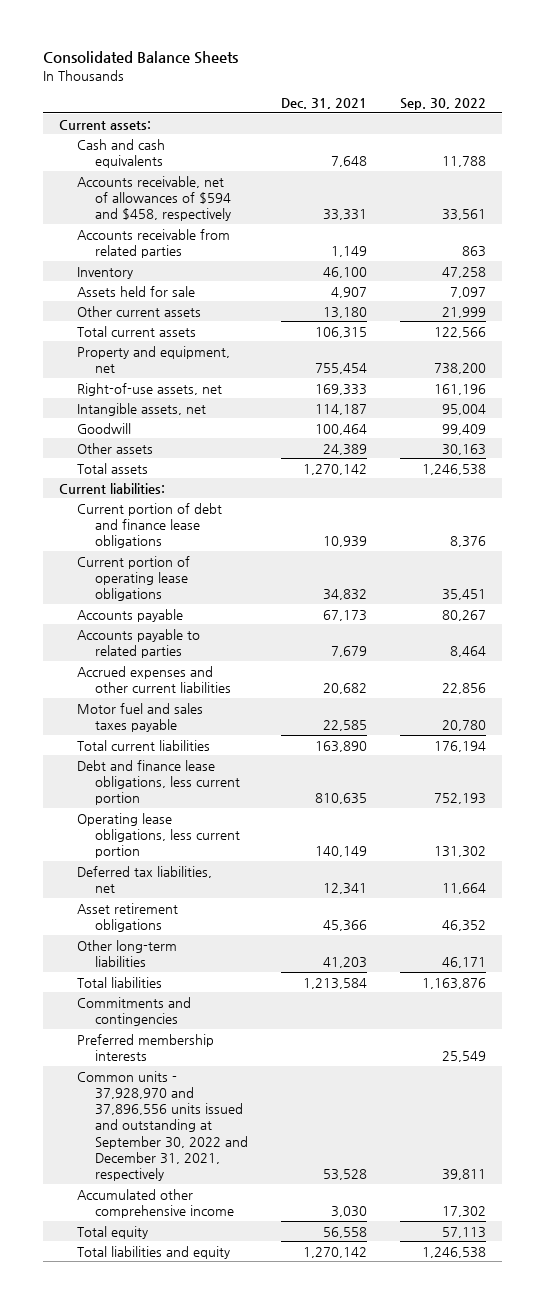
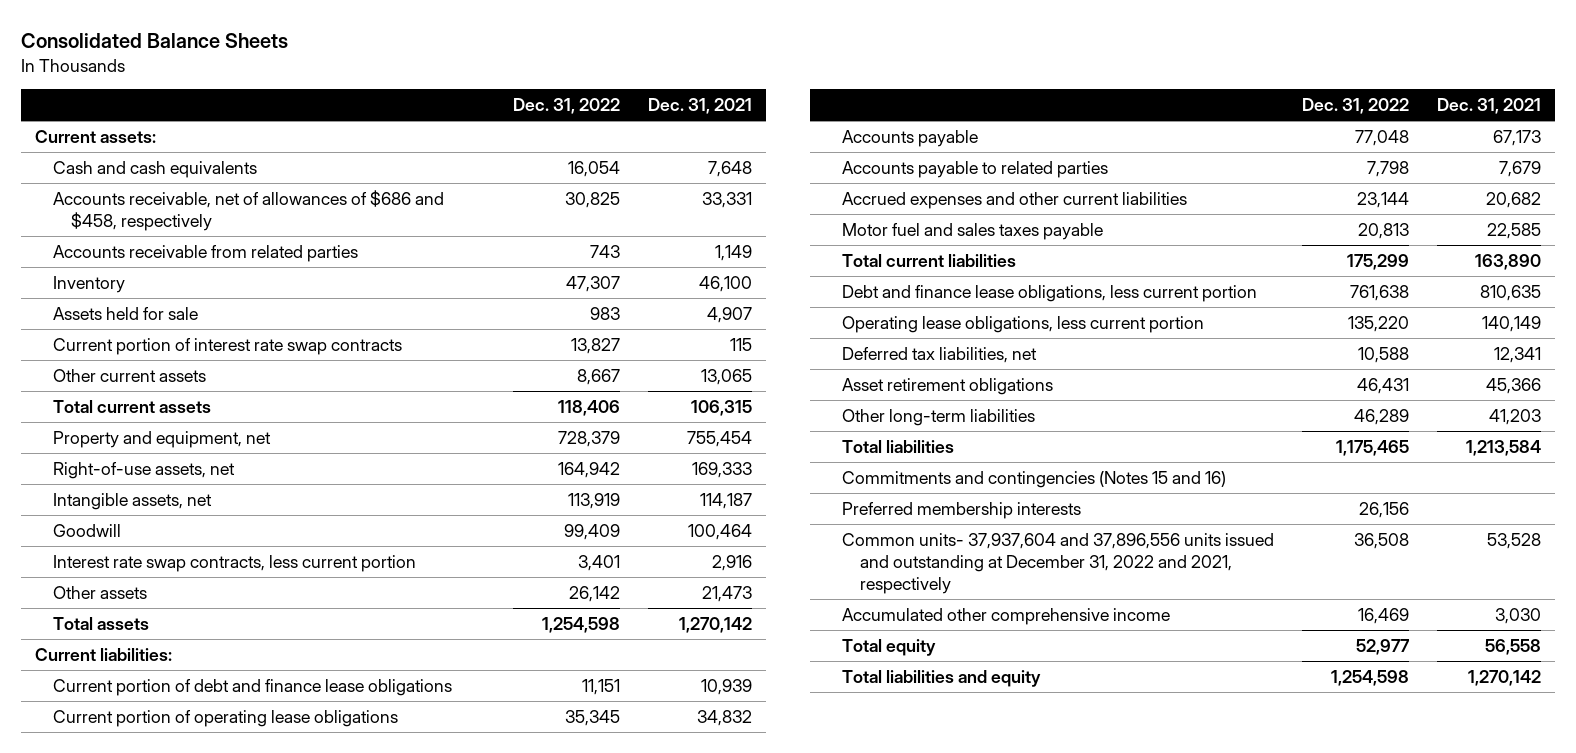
- | Dec. 31, 2021 | Sep. 30, 2022
+ | Dec. 31, 2022 | Dec. 31, 2021
- Accounts receivable, net of allowances of $594 and $458, respectively | 33,331 | 33,561
+ Accounts receivable, net of allowances of $686 and $458, respectively | 30,825 | 33,331
- Other current assets | 13,180 | 21,999
+ Current portion of interest rate swap contracts | 13,827 | 115
+ Other current assets | 8,667 | 13,065
- Other assets | 24,389 | 30,163
+ Interest rate swap contracts, less current portion | 3,401 | 2,916
+ Other assets | 26,142 | 21,473
- Commitments and contingencies
+ Commitments and contingencies (Notes 15 and 16)
- Common units - 37,928,970 and 37,896,556 units issued and outstanding at September 30, 2022 and December 31, 2021, respectively | 53,528 | 39,811
+ Common units- 37,937,604 and 37,896,556 units issued and outstanding at December 31, 2022 and 2021, respectively | 36,508 | 53,528

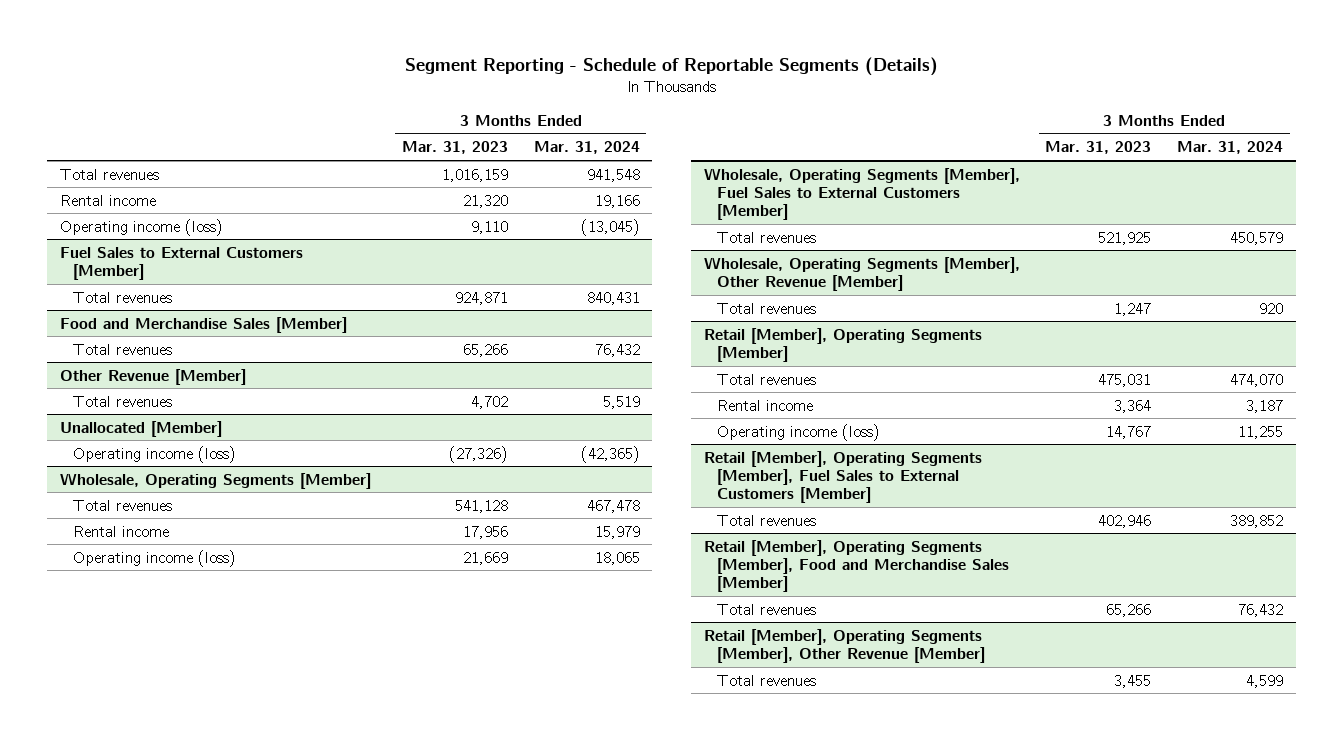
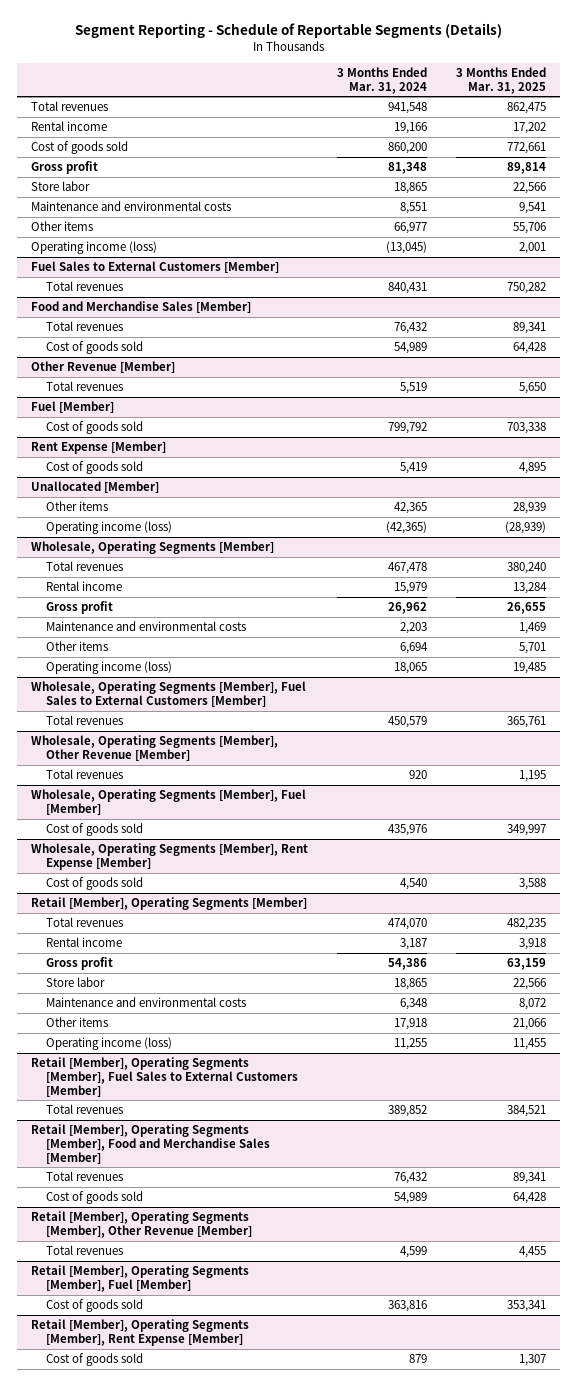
- | 3 Months Ended Mar. 31, 2023 | 3 Months Ended Mar. 31, 2024
+ | 3 Months Ended Mar. 31, 2024 | 3 Months Ended Mar. 31, 2025
+ Cost of goods sold | 860,200 | 772,661
+ Gross profit | 81,348 | 89,814
+ Store labor | 18,865 | 22,566
+ Maintenance and environmental costs | 8,551 | 9,541
+ Other items | 66,977 | 55,706
@ Food and Merchandise Sales [Member]
+ Cost of goods sold | 54,989 | 64,428
+ Fuel [Member]
+ Cost of goods sold | 799,792 | 703,338
+ Rent Expense [Member]
+ Cost of goods sold | 5,419 | 4,895
@ Unallocated [Member]
+ Other items | 42,365 | 28,939
@ Wholesale, Operating Segments [Member]
+ Gross profit | 26,962 | 26,655
+ Maintenance and environmental costs | 2,203 | 1,469
+ Other items | 6,694 | 5,701
+ Wholesale, Operating Segments [Member], Fuel [Member]
+ Cost of goods sold | 435,976 | 349,997
+ Wholesale, Operating Segments [Member], Rent Expense [Member]
+ Cost of goods sold | 4,540 | 3,588
@ Retail [Member], Operating Segments [Member]
+ Gross profit | 54,386 | 63,159
+ Store labor | 18,865 | 22,566
+ Maintenance and environmental costs | 6,348 | 8,072
+ Other items | 17,918 | 21,066
@ Retail [Member], Operating Segments [Member], Food and Merchandise Sales [Member]
+ Cost of goods sold | 54,989 | 64,428
+ Retail [Member], Operating Segments [Member], Fuel [Member]
+ Cost of goods sold | 363,816 | 353,341
+ Retail [Member], Operating Segments [Member], Rent Expense [Member]
+ Cost of goods sold | 879 | 1,307

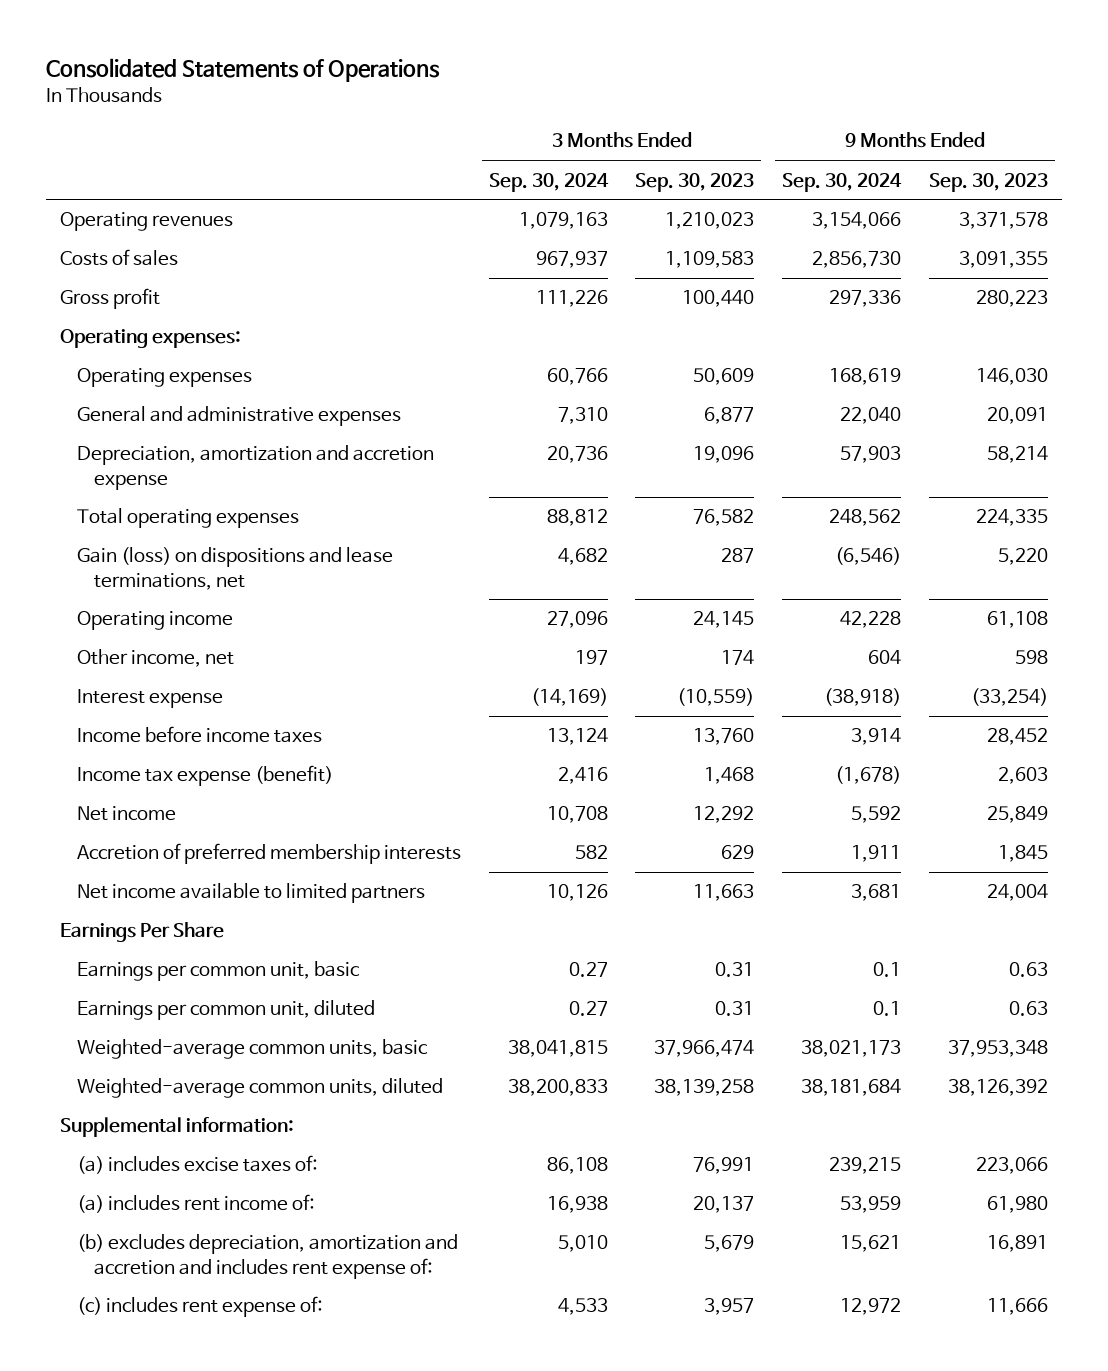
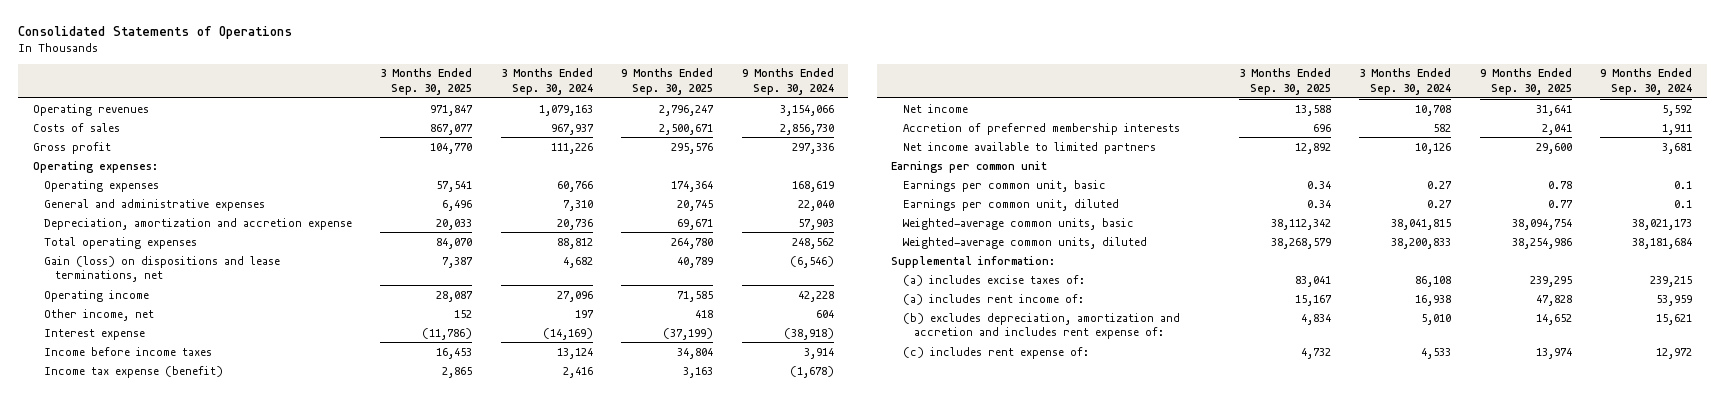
- | 3 Months Ended Sep. 30, 2024 | 3 Months Ended Sep. 30, 2023 | 9 Months Ended Sep. 30, 2024 | 9 Months Ended Sep. 30, 2023
+ | 3 Months Ended Sep. 30, 2025 | 3 Months Ended Sep. 30, 2024 | 9 Months Ended Sep. 30, 2025 | 9 Months Ended Sep. 30, 2024
- Earnings Per Share
+ Earnings per common unit

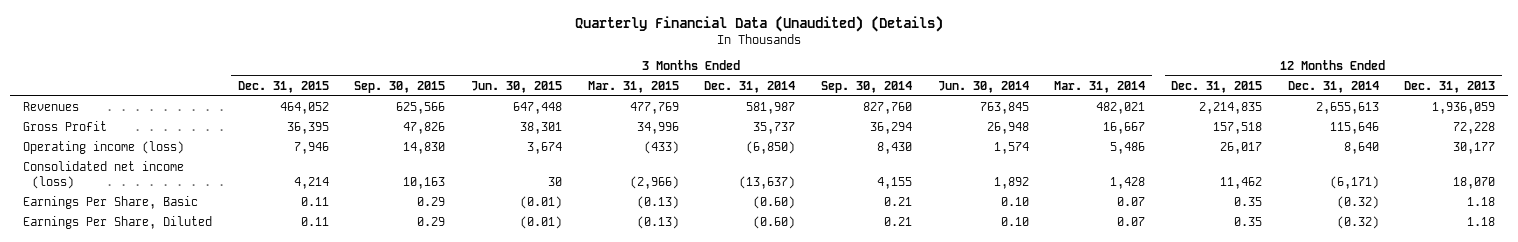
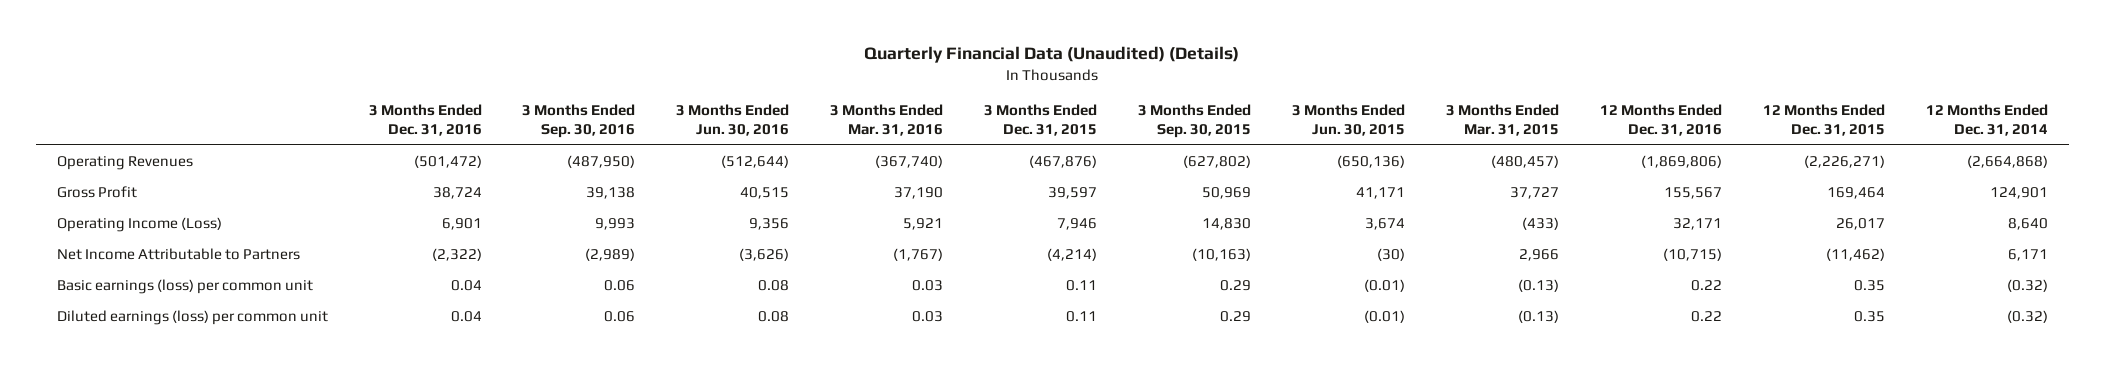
- | 3 Months Ended Dec. 31, 2015 | 3 Months Ended Sep. 30, 2015 | 3 Months Ended Jun. 30, 2015 | 3 Months Ended Mar. 31, 2015 | 3 Months Ended Dec. 31, 2014 | 3 Months Ended Sep. 30, 2014 | 3 Months Ended Jun. 30, 2014 | 3 Months Ended Mar. 31, 2014 | 12 Months Ended Dec. 31, 2015 | 12 Months Ended Dec. 31, 2014 | 12 Months Ended Dec. 31, 2013
+ | 3 Months Ended Dec. 31, 2016 | 3 Months Ended Sep. 30, 2016 | 3 Months Ended Jun. 30, 2016 | 3 Months Ended Mar. 31, 2016 | 3 Months Ended Dec. 31, 2015 | 3 Months Ended Sep. 30, 2015 | 3 Months Ended Jun. 30, 2015 | 3 Months Ended Mar. 31, 2015 | 12 Months Ended Dec. 31, 2016 | 12 Months Ended Dec. 31, 2015 | 12 Months Ended Dec. 31, 2014
- Revenues | 464,052 | 625,566 | 647,448 | 477,769 | 581,987 | 827,760 | 763,845 | 482,021 | 2,214,835 | 2,655,613 | 1,936,059
- Gross Profit | 36,395 | 47,826 | 38,301 | 34,996 | 35,737 | 36,294 | 26,948 | 16,667 | 157,518 | 115,646 | 72,228
- Operating income (loss) | 7,946 | 14,830 | 3,674 | (433) | (6,850) | 8,430 | 1,574 | 5,486 | 26,017 | 8,640 | 30,177
- Consolidated net income (loss) | 4,214 | 10,163 | 30 | (2,966) | (13,637) | 4,155 | 1,892 | 1,428 | 11,462 | (6,171) | 18,070
- Earnings Per Share, Basic | 0.11 | 0.29 | (0.01) | (0.13) | (0.60) | 0.21 | 0.10 | 0.07 | 0.35 | (0.32) | 1.18
- Earnings Per Share, Diluted | 0.11 | 0.29 | (0.01) | (0.13) | (0.60) | 0.21 | 0.10 | 0.07 | 0.35 | (0.32) | 1.18
+ Operating Revenues | (501,472) | (487,950) | (512,644) | (367,740) | (467,876) | (627,802) | (650,136) | (480,457) | (1,869,806) | (2,226,271) | (2,664,868)
+ Gross Profit | 38,724 | 39,138 | 40,515 | 37,190 | 39,597 | 50,969 | 41,171 | 37,727 | 155,567 | 169,464 | 124,901
+ Operating Income (Loss) | 6,901 | 9,993 | 9,356 | 5,921 | 7,946 | 14,830 | 3,674 | (433) | 32,171 | 26,017 | 8,640
+ Net Income Attributable to Partners | (2,322) | (2,989) | (3,626) | (1,767) | (4,214) | (10,163) | (30) | 2,966 | (10,715) | (11,462) | 6,171
+ Basic earnings (loss) per common unit | 0.04 | 0.06 | 0.08 | 0.03 | 0.11 | 0.29 | (0.01) | (0.13) | 0.22 | 0.35 | (0.32)
+ Diluted earnings (loss) per common unit | 0.04 | 0.06 | 0.08 | 0.03 | 0.11 | 0.29 | (0.01) | (0.13) | 0.22 | 0.35 | (0.32)

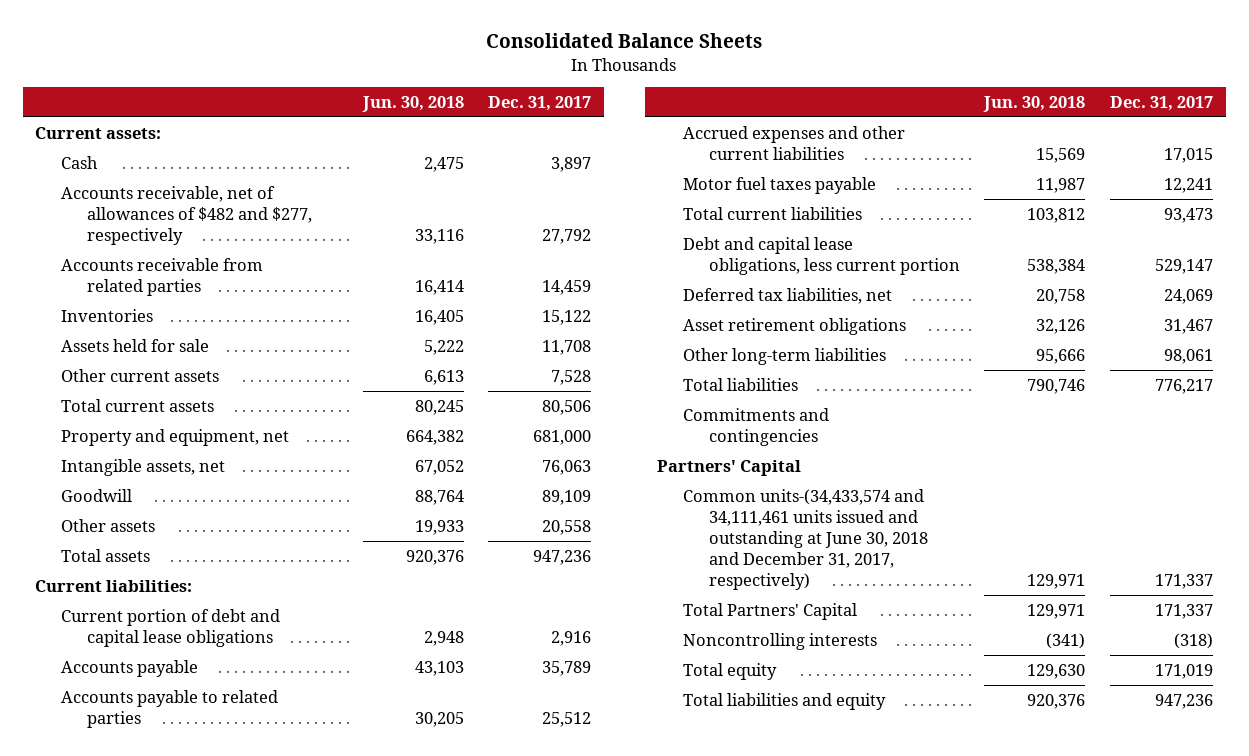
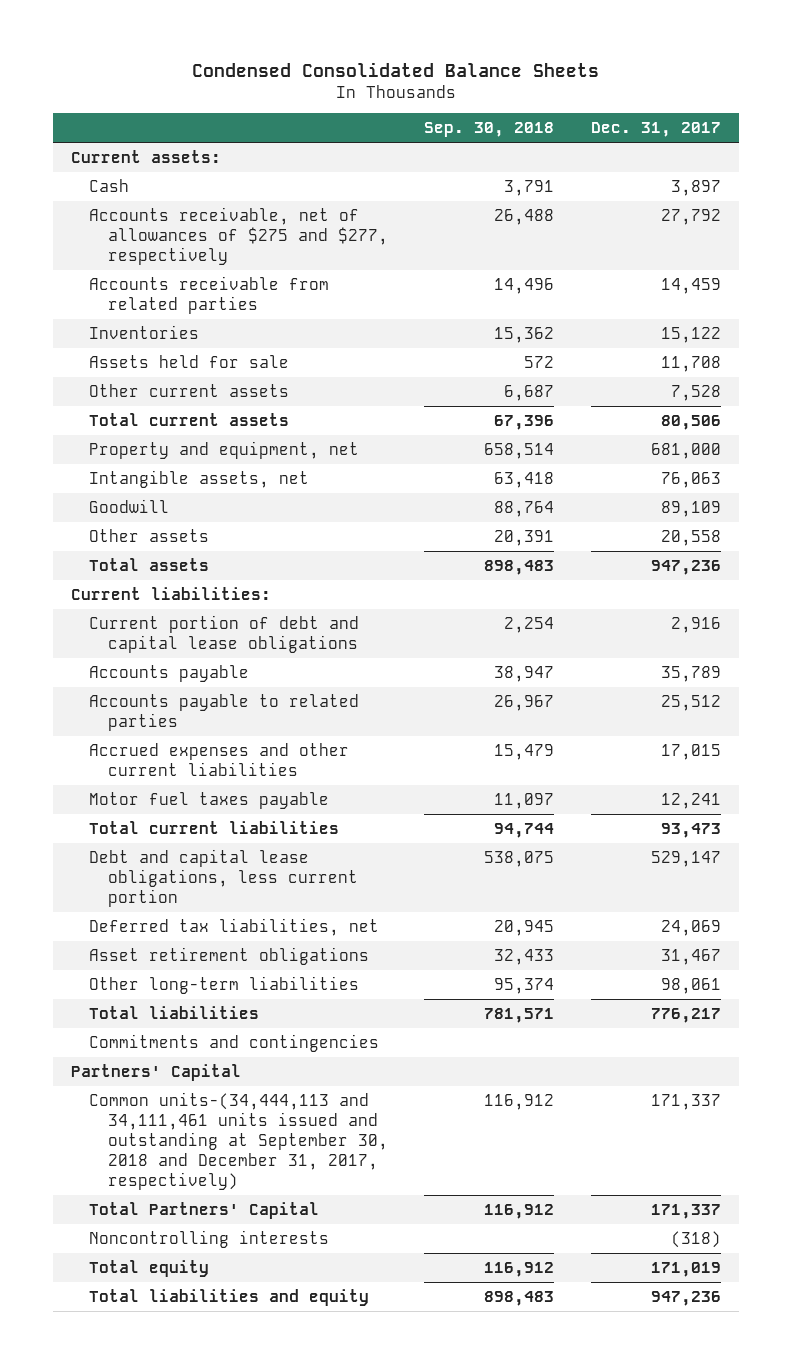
- Consolidated Balance Sheets
+ Condensed Consolidated Balance Sheets
- | Jun. 30, 2018 | Dec. 31, 2017
+ | Sep. 30, 2018 | Dec. 31, 2017
- Accounts receivable, net of allowances of $482 and $277, respectively | 33,116 | 27,792
+ Accounts receivable, net of allowances of $275 and $277, respectively | 26,488 | 27,792
- Common units-(34,433,574 and 34,111,461 units issued and outstanding at June 30, 2018 and December 31, 2017, respectively) | 129,971 | 171,337
+ Common units-(34,444,113 and 34,111,461 units issued and outstanding at September 30, 2018 and December 31, 2017, respectively) | 116,912 | 171,337

